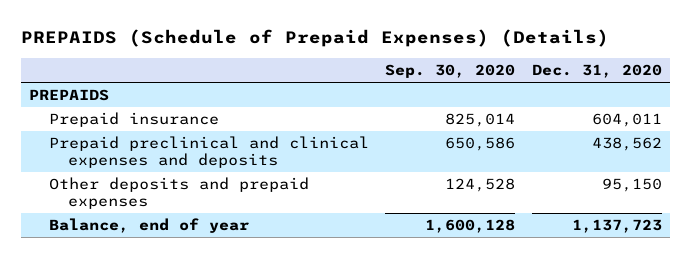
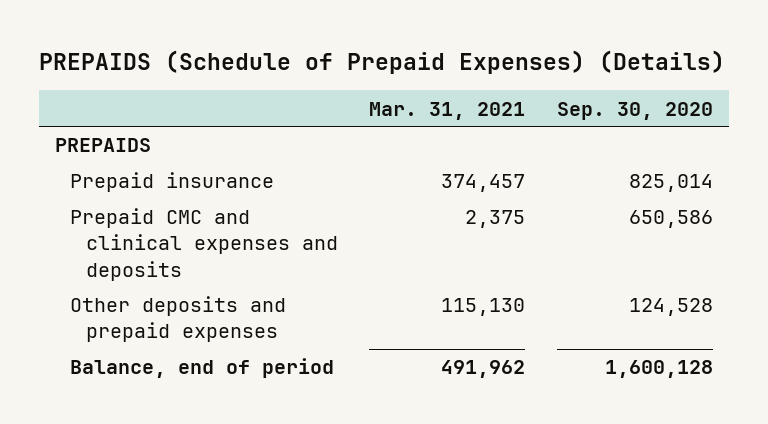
- | Sep. 30, 2020 | Dec. 31, 2020
+ | Mar. 31, 2021 | Sep. 30, 2020
- Prepaid preclinical and clinical expenses and deposits | 650,586 | 438,562
+ Prepaid CMC and clinical expenses and deposits | 2,375 | 650,586
- Balance, end of year | 1,600,128 | 1,137,723
+ Balance, end of period | 491,962 | 1,600,128

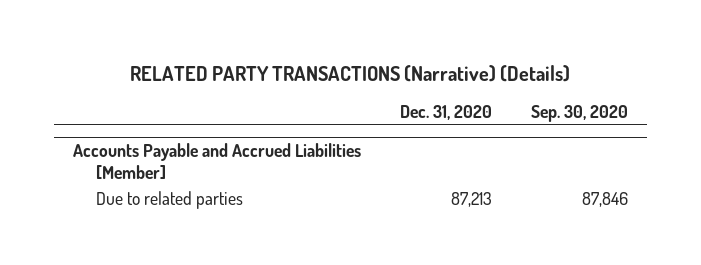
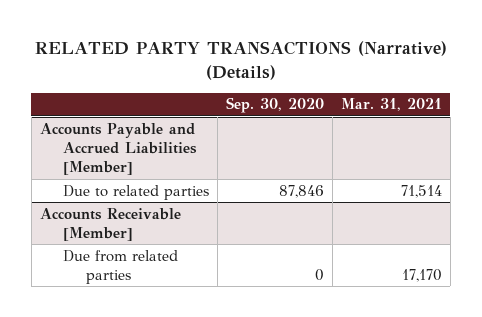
- | Dec. 31, 2020 | Sep. 30, 2020
+ | Sep. 30, 2020 | Mar. 31, 2021
+ Accounts Receivable [Member]
+ Due from related parties | 0 | 17,170

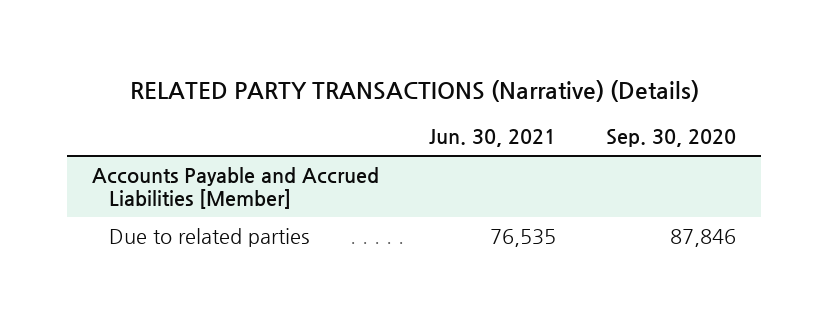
- | Sep. 30, 2020 | Mar. 31, 2021
+ | Jun. 30, 2021 | Sep. 30, 2020
- Accounts Receivable [Member]
- Due from related parties | 0 | 17,170

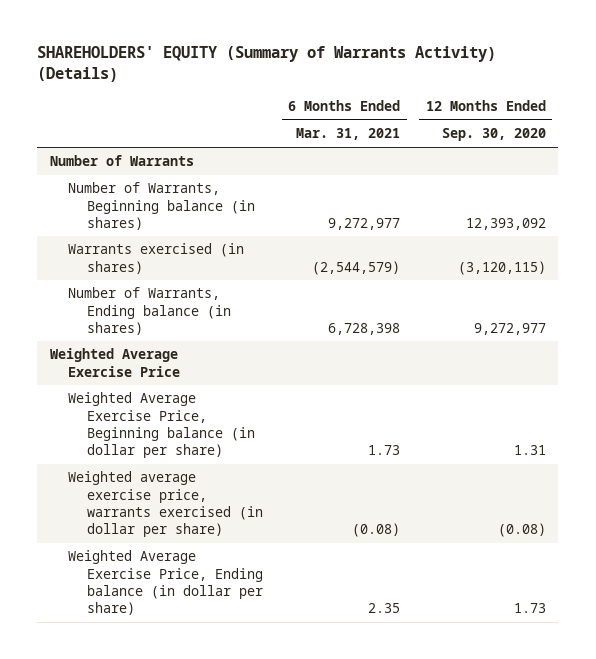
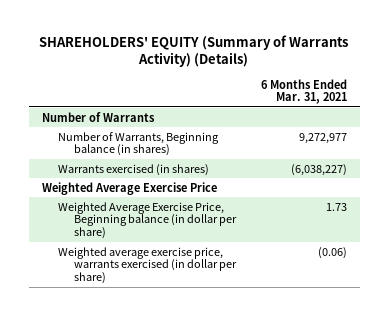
- | 6 Months Ended Mar. 31, 2021 | 12 Months Ended Sep. 30, 2020
+ | 6 Months Ended Mar. 31, 2021
- Warrants exercised (in shares) | (2,544,579) | (3,120,115)
- Number of Warrants, Ending balance (in shares) | 6,728,398 | 9,272,977
+ Warrants exercised (in shares) | (6,038,227)
- Weighted average exercise price, warrants exercised (in dollar per share) | (0.08) | (0.08)
- Weighted Average Exercise Price, Ending balance (in dollar per share) | 2.35 | 1.73
+ Weighted average exercise price, warrants exercised (in dollar per share) | (0.06)

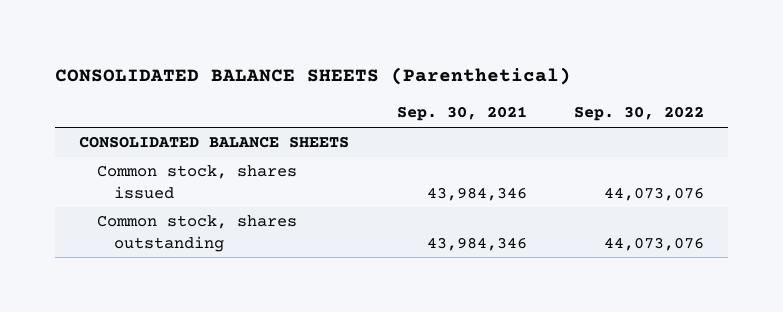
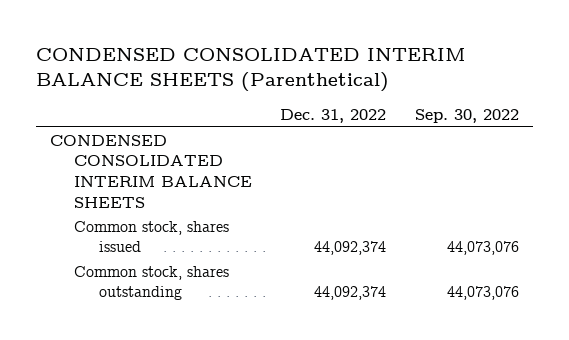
- CONSOLIDATED BALANCE SHEETS (Parenthetical)
+ CONDENSED CONSOLIDATED INTERIM BALANCE SHEETS (Parenthetical)
- | Sep. 30, 2021 | Sep. 30, 2022
+ | Dec. 31, 2022 | Sep. 30, 2022
- CONSOLIDATED BALANCE SHEETS
+ CONDENSED CONSOLIDATED INTERIM BALANCE SHEETS

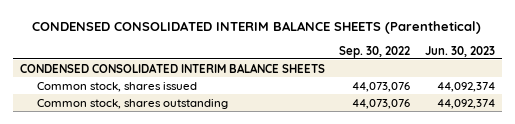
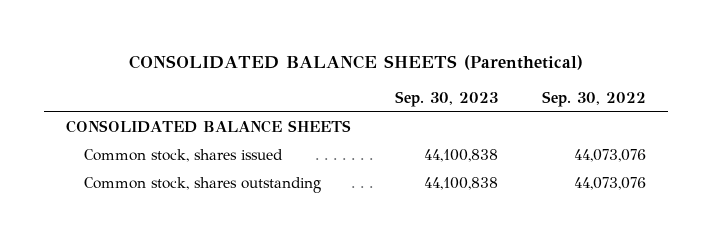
- CONDENSED CONSOLIDATED INTERIM BALANCE SHEETS (Parenthetical)
+ CONSOLIDATED BALANCE SHEETS (Parenthetical)
- | Sep. 30, 2022 | Jun. 30, 2023
+ | Sep. 30, 2023 | Sep. 30, 2022
- CONDENSED CONSOLIDATED INTERIM BALANCE SHEETS
+ CONSOLIDATED BALANCE SHEETS

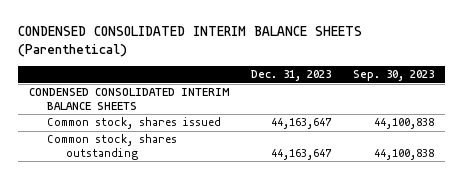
- CONSOLIDATED BALANCE SHEETS (Parenthetical)
+ CONDENSED CONSOLIDATED INTERIM BALANCE SHEETS (Parenthetical)
- | Sep. 30, 2023 | Sep. 30, 2022
+ | Dec. 31, 2023 | Sep. 30, 2023
- CONSOLIDATED BALANCE SHEETS
+ CONDENSED CONSOLIDATED INTERIM BALANCE SHEETS

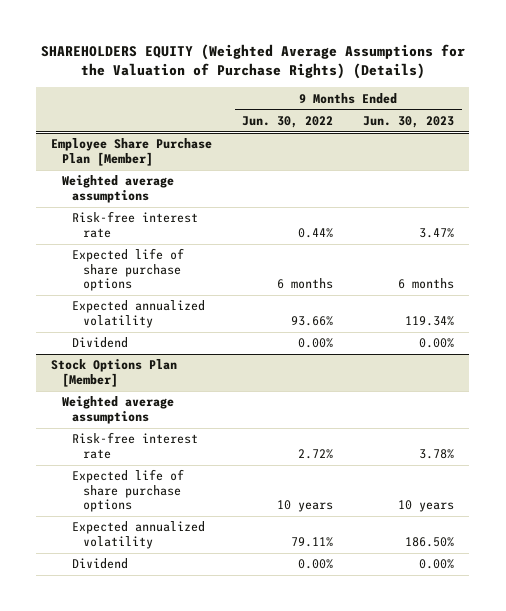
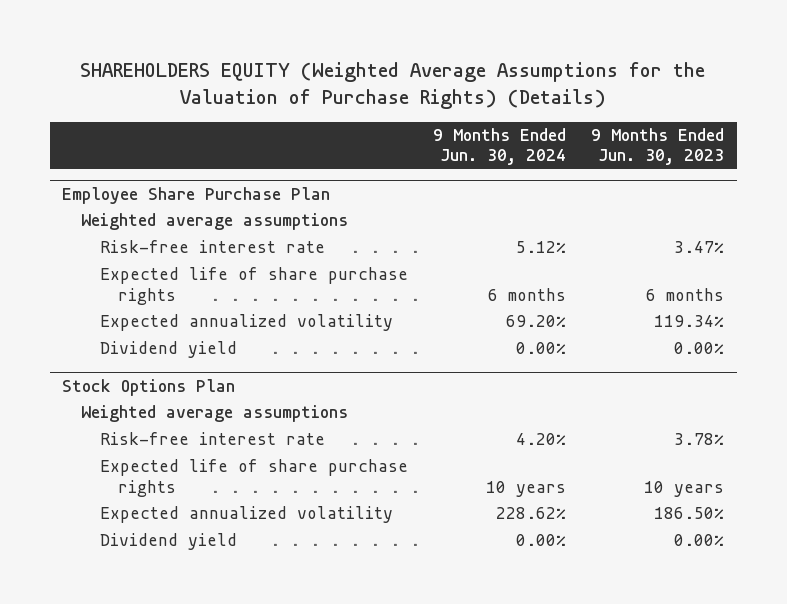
- | 9 Months Ended Jun. 30, 2022 | 9 Months Ended Jun. 30, 2023
+ | 9 Months Ended Jun. 30, 2024 | 9 Months Ended Jun. 30, 2023
- Employee Share Purchase Plan [Member]
+ Employee Share Purchase Plan
- Expected life of share purchase options | 6 months | 6 months
+ Expected life of share purchase rights | 6 months | 6 months
- Dividend | 0.00% | 0.00%
- Stock Options Plan [Member]
+ Dividend yield | 0.00% | 0.00%
+ Stock Options Plan
- Expected life of share purchase options | 10 years | 10 years
+ Expected life of share purchase rights | 10 years | 10 years
- Dividend | 0.00% | 0.00%
+ Dividend yield | 0.00% | 0.00%

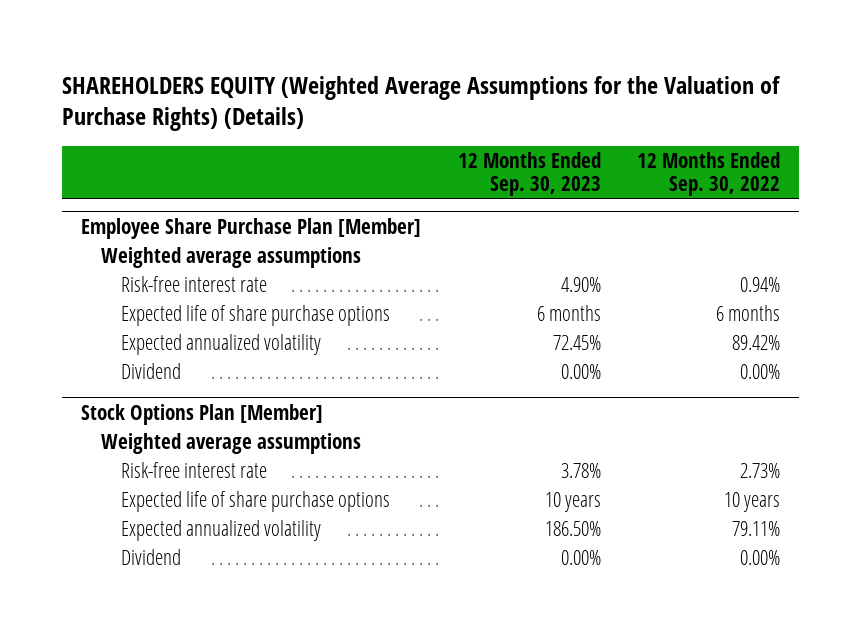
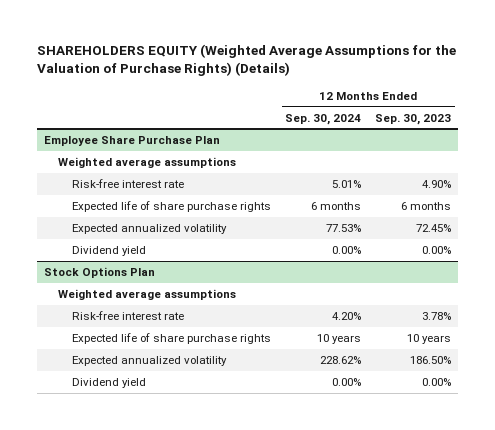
- | 12 Months Ended Sep. 30, 2023 | 12 Months Ended Sep. 30, 2022
+ | 12 Months Ended Sep. 30, 2024 | 12 Months Ended Sep. 30, 2023
- Employee Share Purchase Plan [Member]
+ Employee Share Purchase Plan
- Expected life of share purchase options | 6 months | 6 months
+ Expected life of share purchase rights | 6 months | 6 months
- Dividend | 0.00% | 0.00%
- Stock Options Plan [Member]
+ Dividend yield | 0.00% | 0.00%
+ Stock Options Plan
- Expected life of share purchase options | 10 years | 10 years
+ Expected life of share purchase rights | 10 years | 10 years
- Dividend | 0.00% | 0.00%
+ Dividend yield | 0.00% | 0.00%

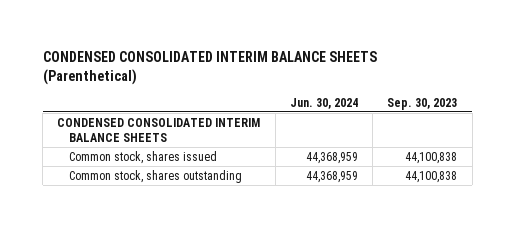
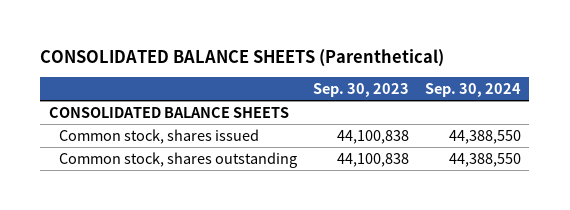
- CONDENSED CONSOLIDATED INTERIM BALANCE SHEETS (Parenthetical)
+ CONSOLIDATED BALANCE SHEETS (Parenthetical)
- | Jun. 30, 2024 | Sep. 30, 2023
+ | Sep. 30, 2023 | Sep. 30, 2024
- CONDENSED CONSOLIDATED INTERIM BALANCE SHEETS
+ CONSOLIDATED BALANCE SHEETS

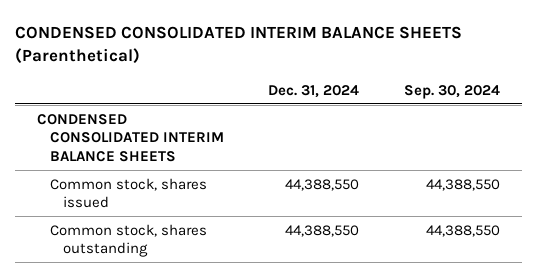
- CONSOLIDATED BALANCE SHEETS (Parenthetical)
+ CONDENSED CONSOLIDATED INTERIM BALANCE SHEETS (Parenthetical)
- | Sep. 30, 2023 | Sep. 30, 2024
+ | Dec. 31, 2024 | Sep. 30, 2024
- CONSOLIDATED BALANCE SHEETS
+ CONDENSED CONSOLIDATED INTERIM BALANCE SHEETS

